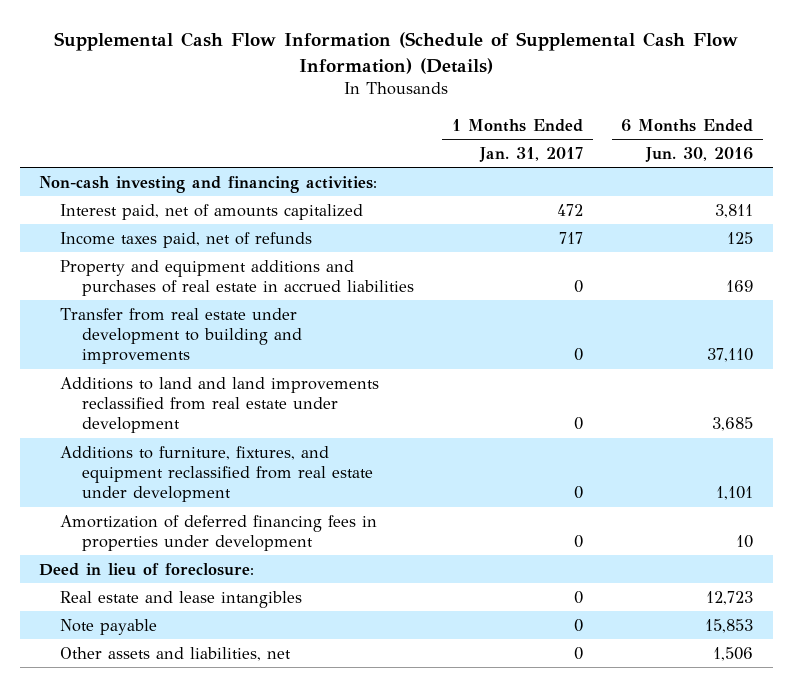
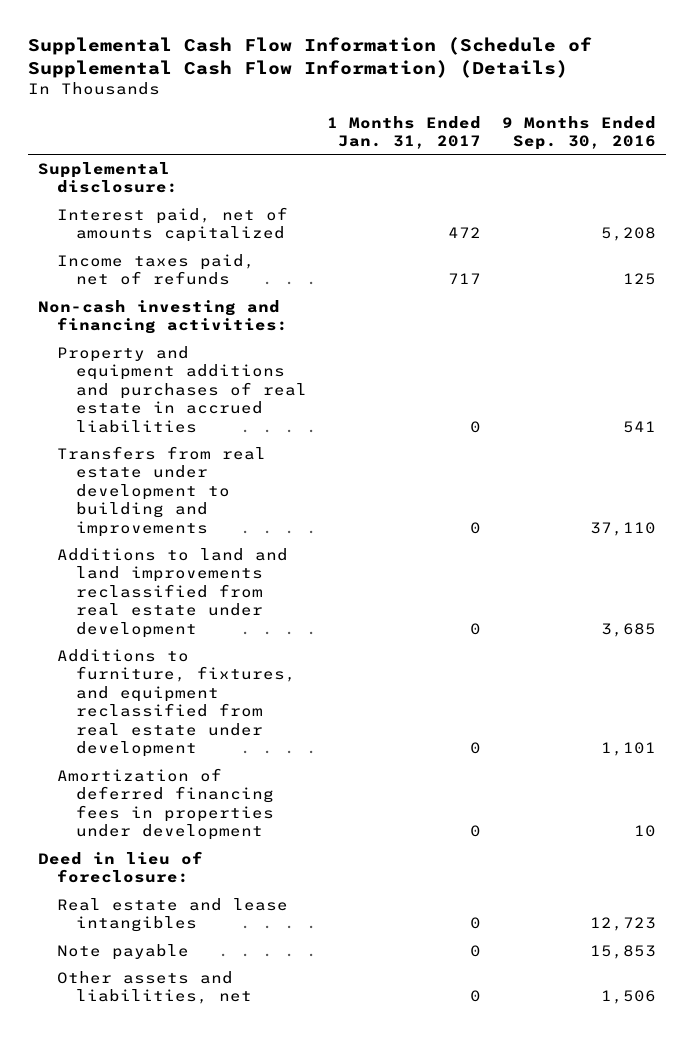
- | 1 Months Ended Jan. 31, 2017 | 6 Months Ended Jun. 30, 2016
+ | 1 Months Ended Jan. 31, 2017 | 9 Months Ended Sep. 30, 2016
+ Supplemental disclosure:
moved down: Non-cash investing and financing activities:
- Transfer from real estate under development to building and improvements | 0 | 37,110
+ Transfers from real estate under development to building and improvements | 0 | 37,110

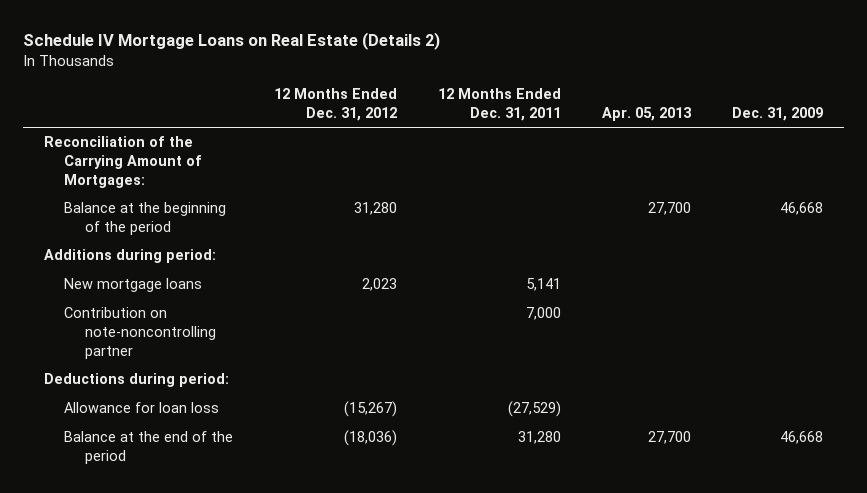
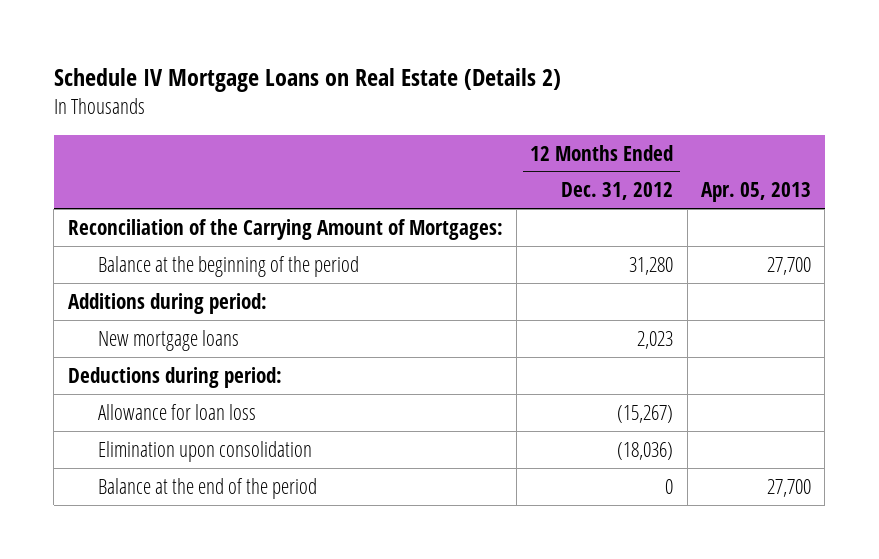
- | 12 Months Ended Dec. 31, 2012 | 12 Months Ended Dec. 31, 2011 | Apr. 05, 2013 | Dec. 31, 2009
+ | 12 Months Ended Dec. 31, 2012 | Apr. 05, 2013
- Contribution on note-noncontrolling partner | | 7,000 | |
- Balance at the end of the period | (18,036) | 31,280 | 27,700 | 46,668
+ Elimination upon consolidation | (18,036) |
+ Balance at the end of the period | 0 | 27,700

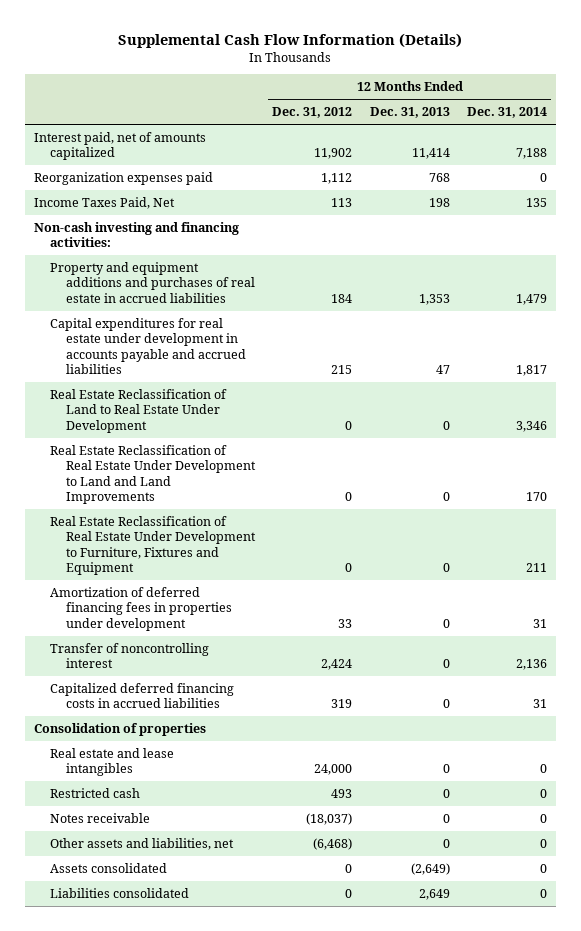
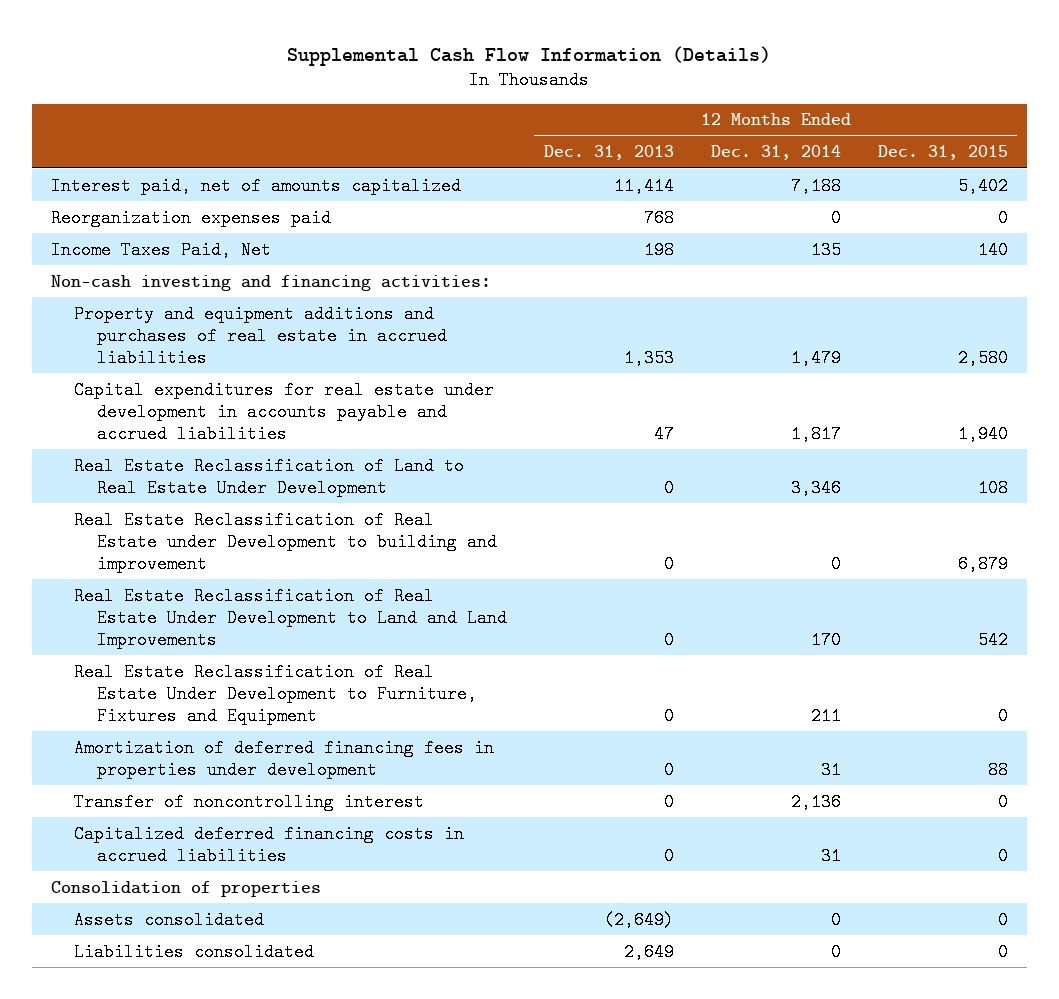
- | 12 Months Ended Dec. 31, 2012 | 12 Months Ended Dec. 31, 2013 | 12 Months Ended Dec. 31, 2014
+ | 12 Months Ended Dec. 31, 2013 | 12 Months Ended Dec. 31, 2014 | 12 Months Ended Dec. 31, 2015
+ Real Estate Reclassification of Real Estate under Development to building and improvement | 0 | 0 | 6,879
- Real estate and lease intangibles | 24,000 | 0 | 0
- Restricted cash | 493 | 0 | 0
- Notes receivable | (18,037) | 0 | 0
- Other assets and liabilities, net | (6,468) | 0 | 0

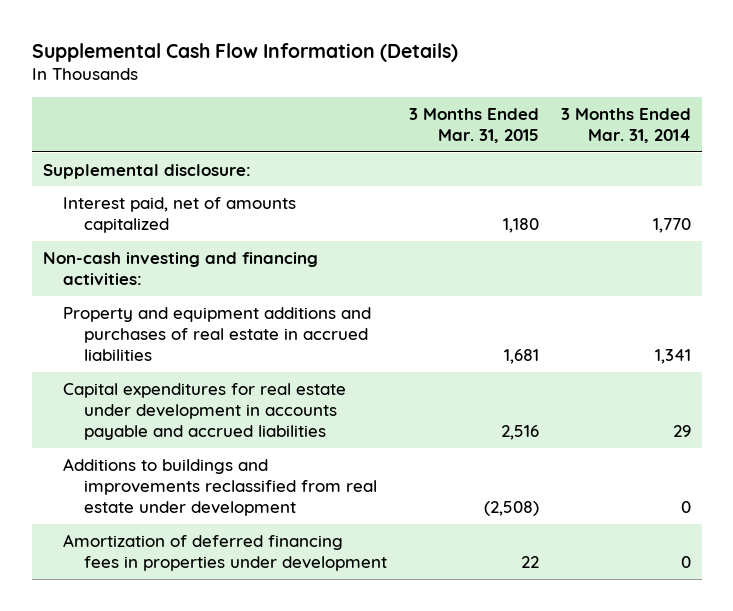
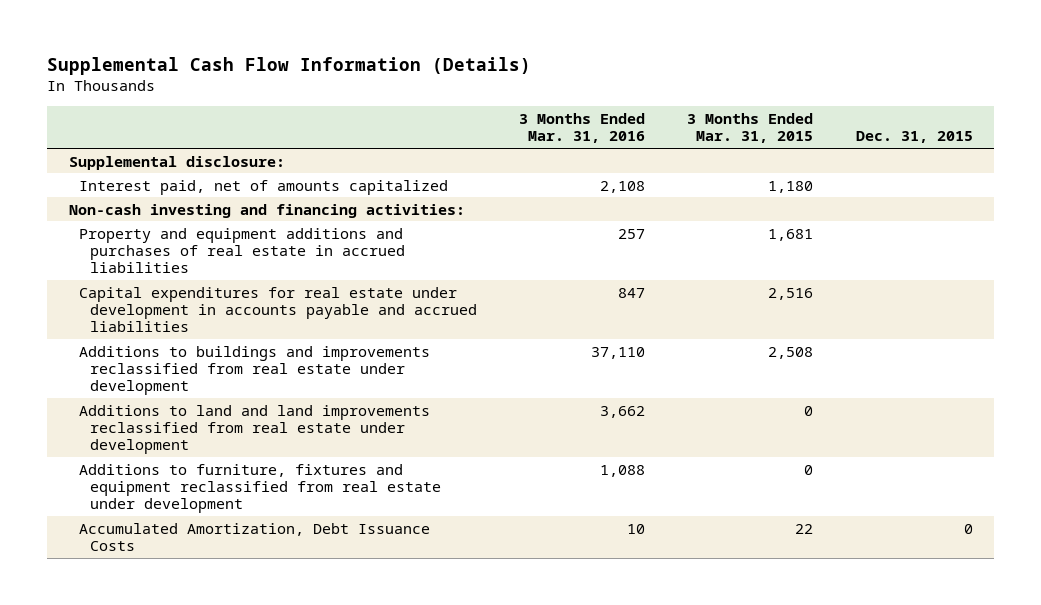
- | 3 Months Ended Mar. 31, 2015 | 3 Months Ended Mar. 31, 2014
+ | 3 Months Ended Mar. 31, 2016 | 3 Months Ended Mar. 31, 2015 | Dec. 31, 2015
- Additions to buildings and improvements reclassified from real estate under development | (2,508) | 0
- Amortization of deferred financing fees in properties under development | 22 | 0
+ Additions to buildings and improvements reclassified from real estate under development | 37,110 | 2,508 |
+ Additions to land and land improvements reclassified from real estate under development | 3,662 | 0 |
+ Additions to furniture, fixtures and equipment reclassified from real estate under development | 1,088 | 0 |
+ Accumulated Amortization, Debt Issuance Costs | 10 | 22 | 0

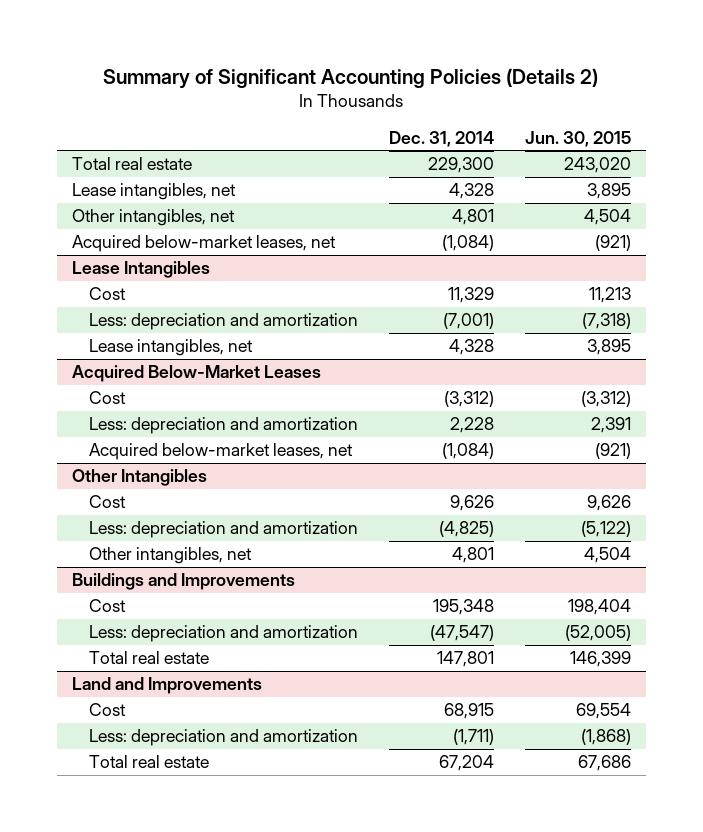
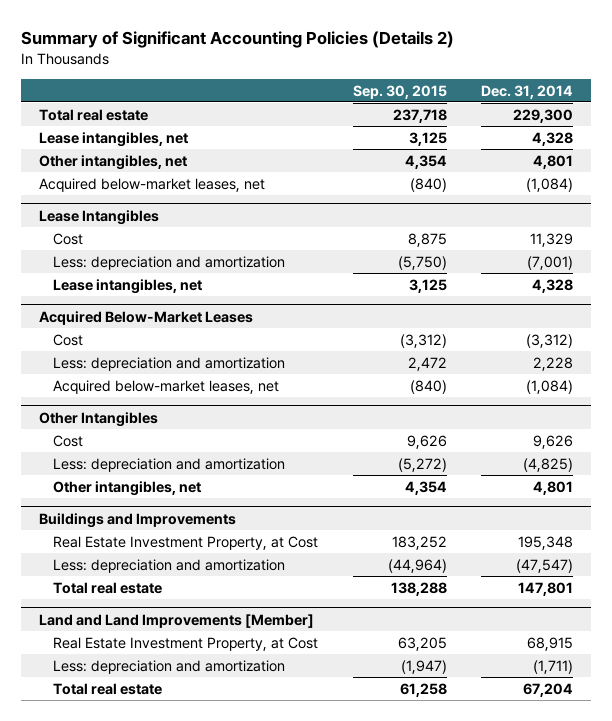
- | Dec. 31, 2014 | Jun. 30, 2015
+ | Sep. 30, 2015 | Dec. 31, 2014
@ Buildings and Improvements
- Cost | 195,348 | 198,404
+ Real Estate Investment Property, at Cost | 183,252 | 195,348
- Land and Improvements
- Cost | 68,915 | 69,554
+ Land and Land Improvements [Member]
+ Real Estate Investment Property, at Cost | 63,205 | 68,915

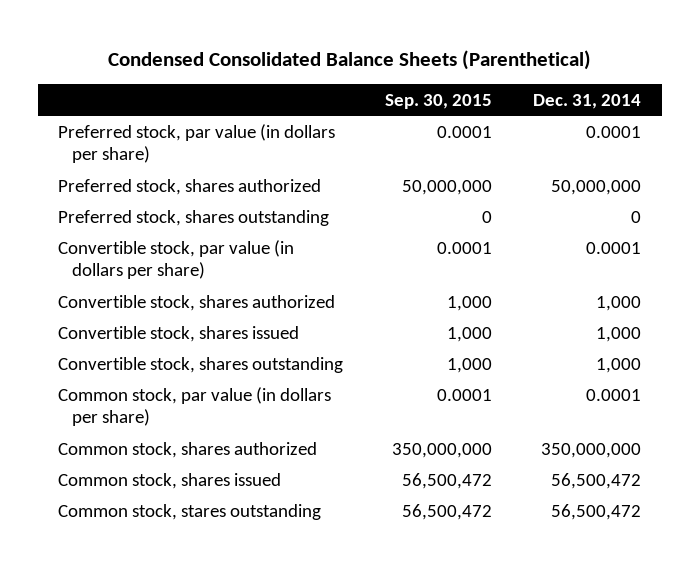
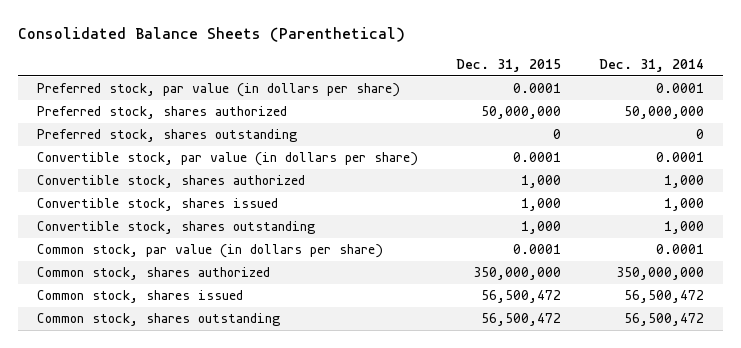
- Condensed Consolidated Balance Sheets (Parenthetical)
+ Consolidated Balance Sheets (Parenthetical)
- | Sep. 30, 2015 | Dec. 31, 2014
+ | Dec. 31, 2015 | Dec. 31, 2014
- Common stock, stares outstanding | 56,500,472 | 56,500,472
+ Common stock, shares outstanding | 56,500,472 | 56,500,472

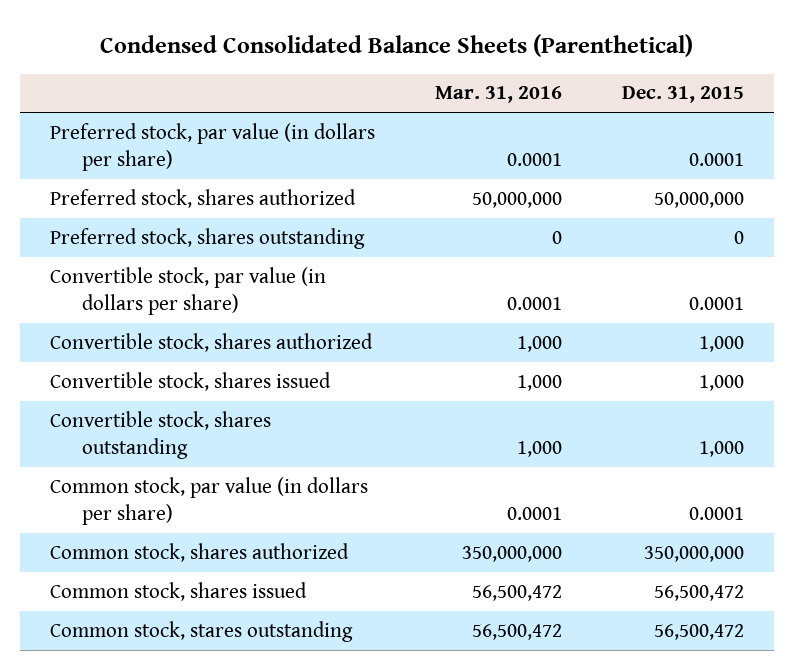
- Consolidated Balance Sheets (Parenthetical)
+ Condensed Consolidated Balance Sheets (Parenthetical)
- | Dec. 31, 2015 | Dec. 31, 2014
+ | Mar. 31, 2016 | Dec. 31, 2015
- Common stock, shares outstanding | 56,500,472 | 56,500,472
+ Common stock, stares outstanding | 56,500,472 | 56,500,472

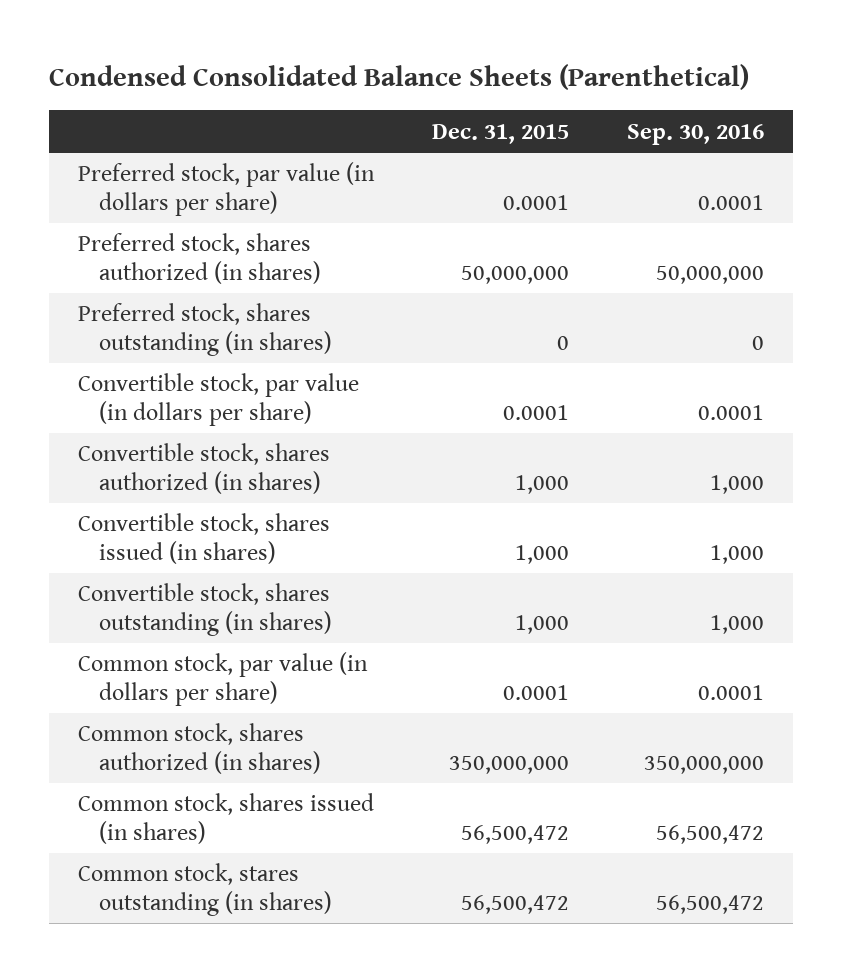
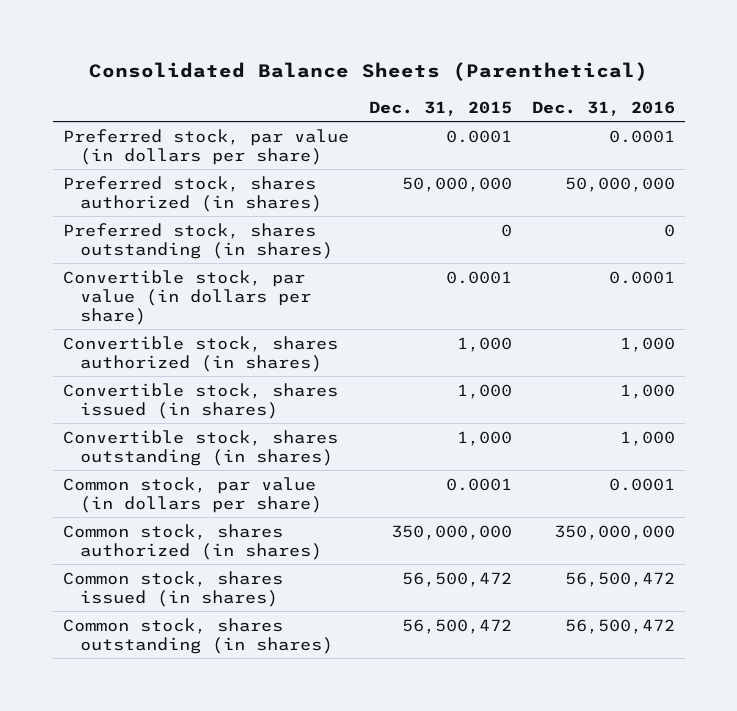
- Condensed Consolidated Balance Sheets (Parenthetical)
+ Consolidated Balance Sheets (Parenthetical)
- | Dec. 31, 2015 | Sep. 30, 2016
+ | Dec. 31, 2015 | Dec. 31, 2016
- Common stock, stares outstanding (in shares) | 56,500,472 | 56,500,472
+ Common stock, shares outstanding (in shares) | 56,500,472 | 56,500,472

